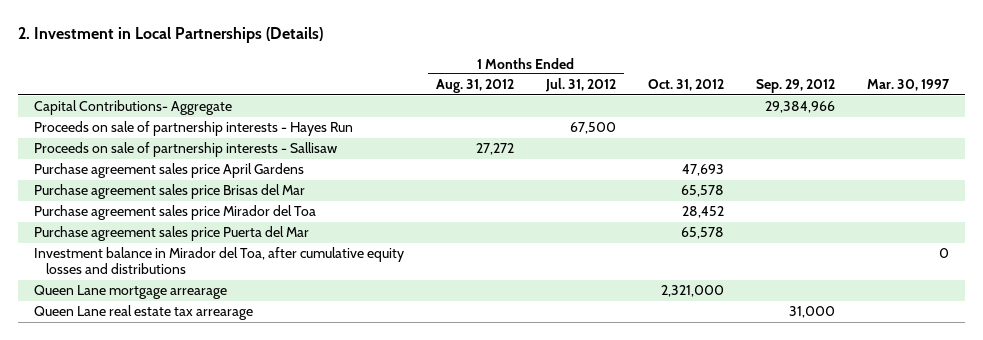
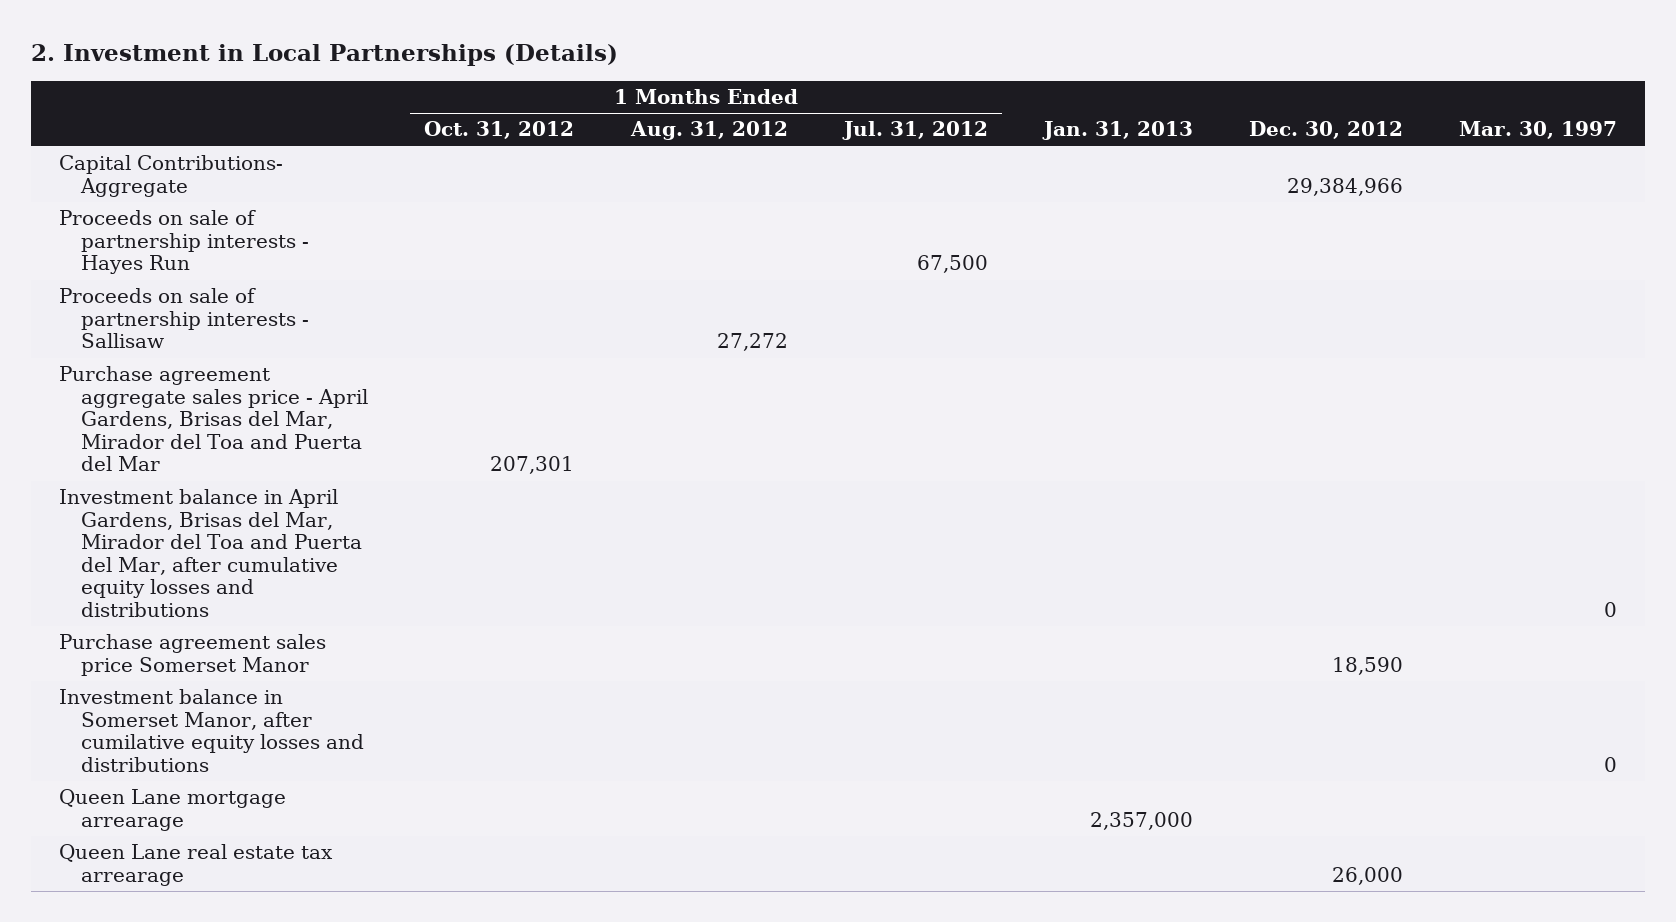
- | 1 Months Ended Aug. 31, 2012 | 1 Months Ended Jul. 31, 2012 | Oct. 31, 2012 | Sep. 29, 2012 | Mar. 30, 1997
+ | 1 Months Ended Oct. 31, 2012 | 1 Months Ended Aug. 31, 2012 | 1 Months Ended Jul. 31, 2012 | Jan. 31, 2013 | Dec. 30, 2012 | Mar. 30, 1997
- Purchase agreement sales price April Gardens | | | 47,693 | |
- Purchase agreement sales price Brisas del Mar | | | 65,578 | |
- Purchase agreement sales price Mirador del Toa | | | 28,452 | |
- Purchase agreement sales price Puerta del Mar | | | 65,578 | |
- Investment balance in Mirador del Toa, after cumulative equity losses and distributions | | | | | 0
+ Purchase agreement aggregate sales price - April Gardens, Brisas del Mar, Mirador del Toa and Puerta del Mar | 207,301 | | | | |
+ Investment balance in April Gardens, Brisas del Mar, Mirador del Toa and Puerta del Mar, after cumulative equity losses and distributions | | | | | | 0
+ Purchase agreement sales price Somerset Manor | | | | | 18,590 |
+ Investment balance in Somerset Manor, after cumilative equity losses and distributions | | | | | | 0

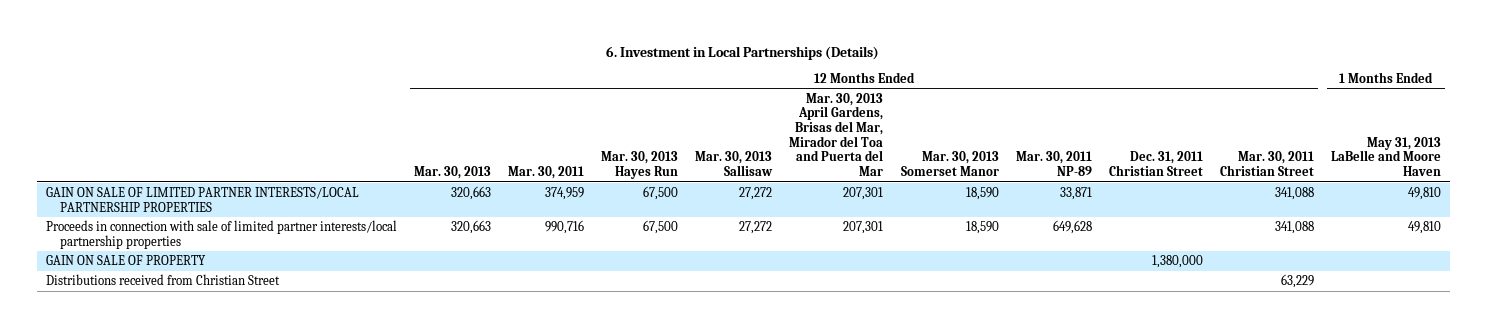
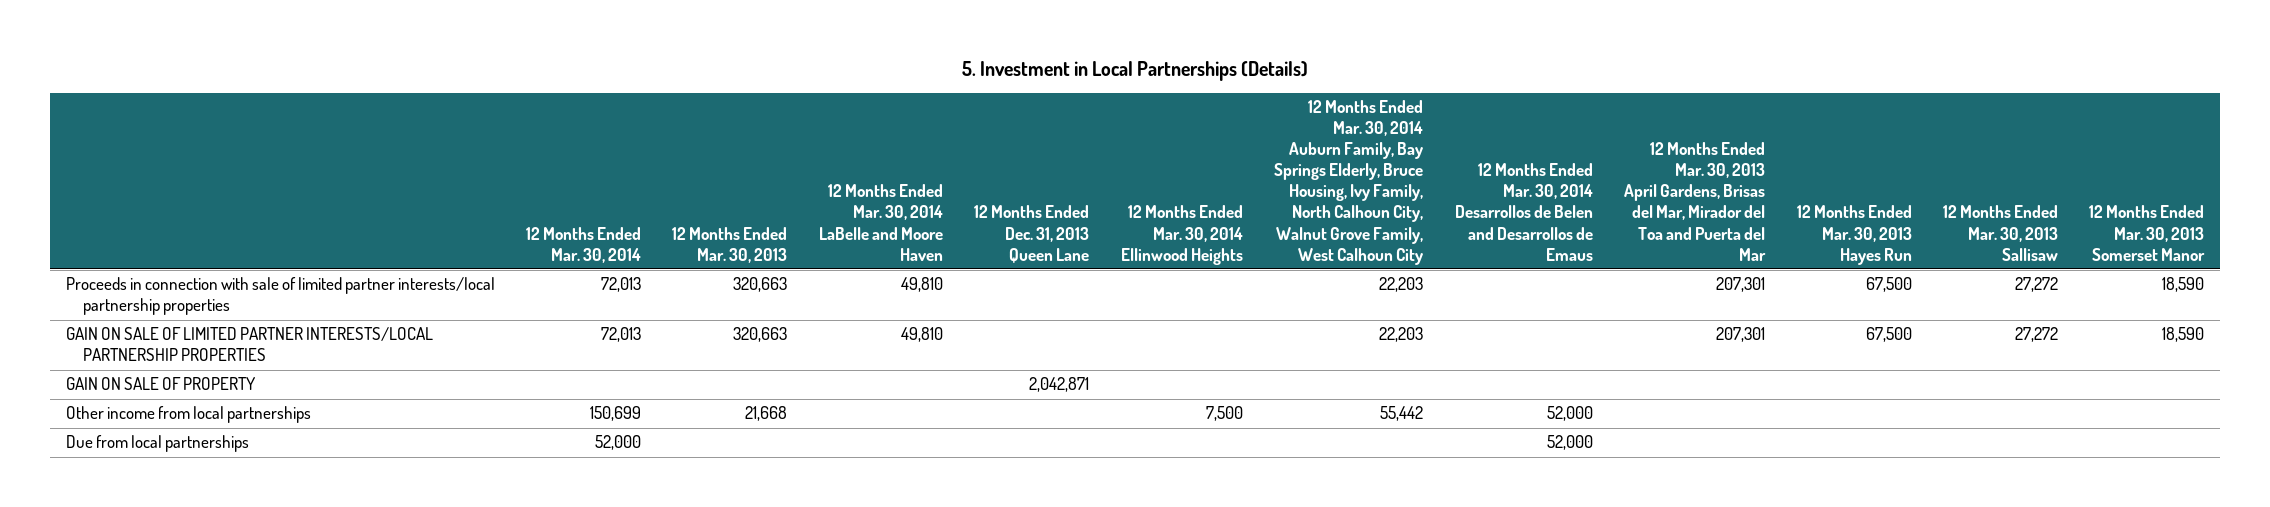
- 6. Investment in Local Partnerships (Details)
+ 5. Investment in Local Partnerships (Details)
- | 12 Months Ended Mar. 30, 2013 | 12 Months Ended Mar. 30, 2011 | 12 Months Ended Mar. 30, 2013 Hayes Run | 12 Months Ended Mar. 30, 2013 Sallisaw | 12 Months Ended Mar. 30, 2013 April Gardens, Brisas del Mar, Mirador del Toa and Puerta del Mar | 12 Months Ended Mar. 30, 2013 Somerset Manor | 12 Months Ended Mar. 30, 2011 NP-89 | 12 Months Ended Dec. 31, 2011 Christian Street | 12 Months Ended Mar. 30, 2011 Christian Street | 1 Months Ended May 31, 2013 LaBelle and Moore Haven
+ | 12 Months Ended Mar. 30, 2014 | 12 Months Ended Mar. 30, 2013 | 12 Months Ended Mar. 30, 2014 LaBelle and Moore Haven | 12 Months Ended Dec. 31, 2013 Queen Lane | 12 Months Ended Mar. 30, 2014 Ellinwood Heights | 12 Months Ended Mar. 30, 2014 Auburn Family, Bay Springs Elderly, Bruce Housing, Ivy Family, North Calhoun City, Walnut Grove Family, West Calhoun City | 12 Months Ended Mar. 30, 2014 Desarrollos de Belen and Desarrollos de Emaus | 12 Months Ended Mar. 30, 2013 April Gardens, Brisas del Mar, Mirador del Toa and Puerta del Mar | 12 Months Ended Mar. 30, 2013 Hayes Run | 12 Months Ended Mar. 30, 2013 Sallisaw | 12 Months Ended Mar. 30, 2013 Somerset Manor
moved down: GAIN ON SALE OF LIMITED PARTNER INTERESTS/LOCAL PARTNERSHIP PROPERTIES | 72,013 | 320,663 | 49,810 | | | 22,203 | | 207,301 | 67,500 | 27,272 | 18,590
- Distributions received from Christian Street | | | | | | | | | 63,229 |
+ Other income from local partnerships | 150,699 | 21,668 | | | 7,500 | 55,442 | 52,000 | | | |
+ Due from local partnerships | 52,000 | | | | | | 52,000 | | | |

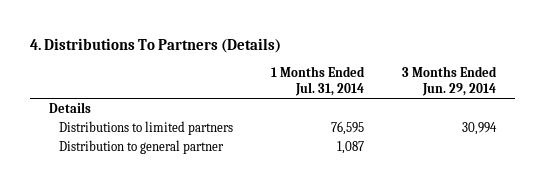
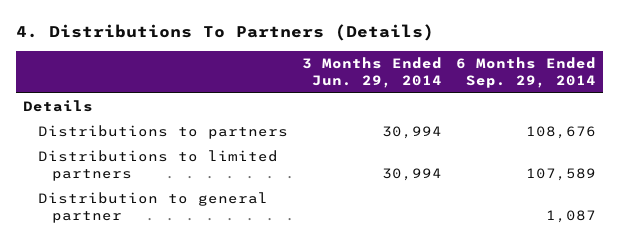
- | 1 Months Ended Jul. 31, 2014 | 3 Months Ended Jun. 29, 2014
+ | 3 Months Ended Jun. 29, 2014 | 6 Months Ended Sep. 29, 2014
+ Distributions to partners | 30,994 | 108,676

